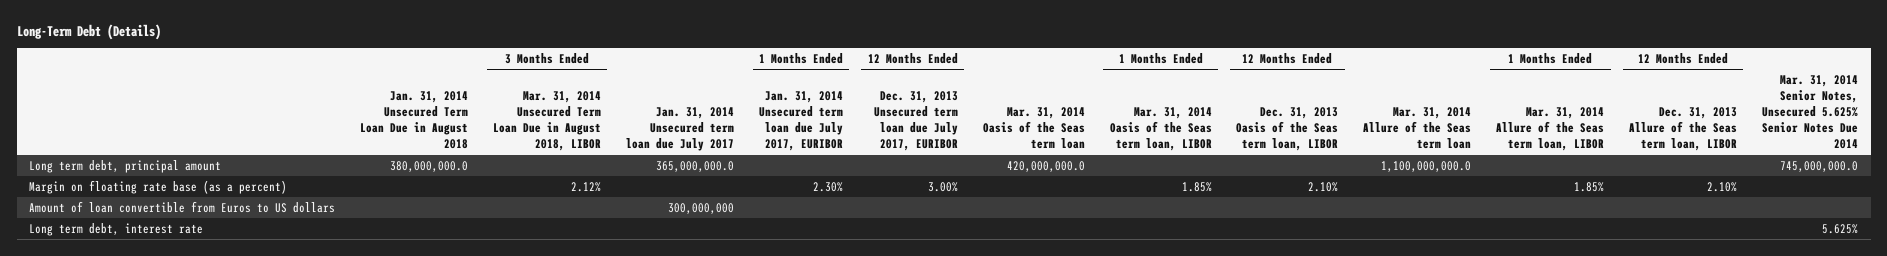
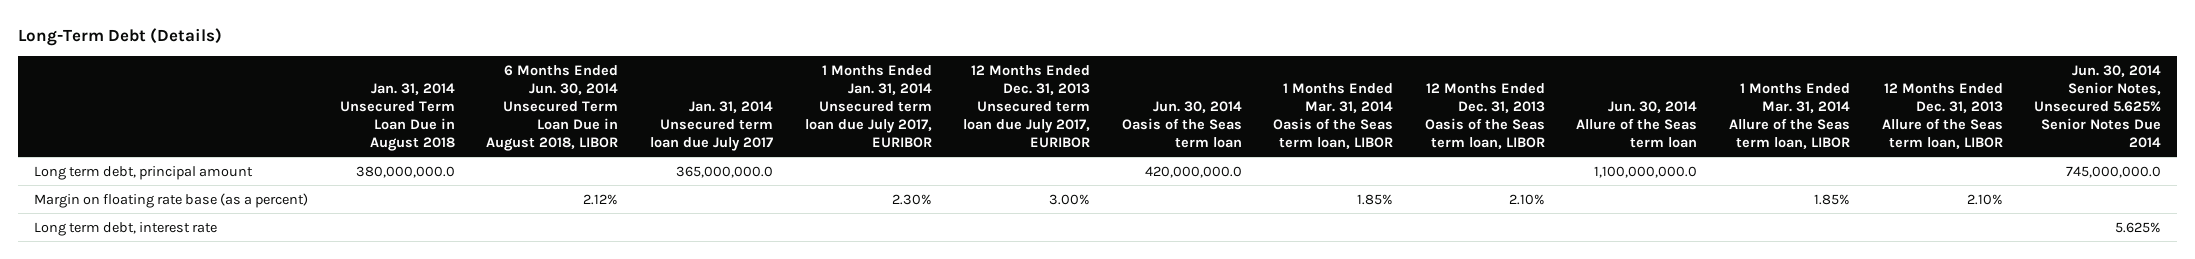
- | Jan. 31, 2014 Unsecured Term Loan Due in August 2018 | 3 Months Ended Mar. 31, 2014 Unsecured Term Loan Due in August 2018, LIBOR | Jan. 31, 2014 Unsecured term loan due July 2017 | 1 Months Ended Jan. 31, 2014 Unsecured term loan due July 2017, EURIBOR | 12 Months Ended Dec. 31, 2013 Unsecured term loan due July 2017, EURIBOR | Mar. 31, 2014 Oasis of the Seas term loan | 1 Months Ended Mar. 31, 2014 Oasis of the Seas term loan, LIBOR | 12 Months Ended Dec. 31, 2013 Oasis of the Seas term loan, LIBOR | Mar. 31, 2014 Allure of the Seas term loan | 1 Months Ended Mar. 31, 2014 Allure of the Seas term loan, LIBOR | 12 Months Ended Dec. 31, 2013 Allure of the Seas term loan, LIBOR | Mar. 31, 2014 Senior Notes, Unsecured 5.625% Senior Notes Due 2014
+ | Jan. 31, 2014 Unsecured Term Loan Due in August 2018 | 6 Months Ended Jun. 30, 2014 Unsecured Term Loan Due in August 2018, LIBOR | Jan. 31, 2014 Unsecured term loan due July 2017 | 1 Months Ended Jan. 31, 2014 Unsecured term loan due July 2017, EURIBOR | 12 Months Ended Dec. 31, 2013 Unsecured term loan due July 2017, EURIBOR | Jun. 30, 2014 Oasis of the Seas term loan | 1 Months Ended Mar. 31, 2014 Oasis of the Seas term loan, LIBOR | 12 Months Ended Dec. 31, 2013 Oasis of the Seas term loan, LIBOR | Jun. 30, 2014 Allure of the Seas term loan | 1 Months Ended Mar. 31, 2014 Allure of the Seas term loan, LIBOR | 12 Months Ended Dec. 31, 2013 Allure of the Seas term loan, LIBOR | Jun. 30, 2014 Senior Notes, Unsecured 5.625% Senior Notes Due 2014
- Amount of loan convertible from Euros to US dollars | | | 300,000,000 | | | | | | | | |

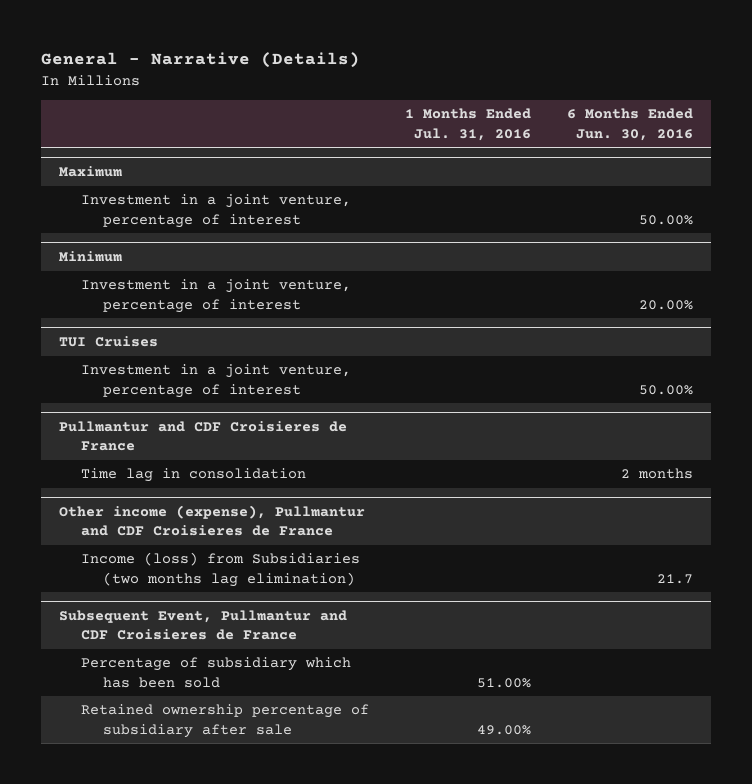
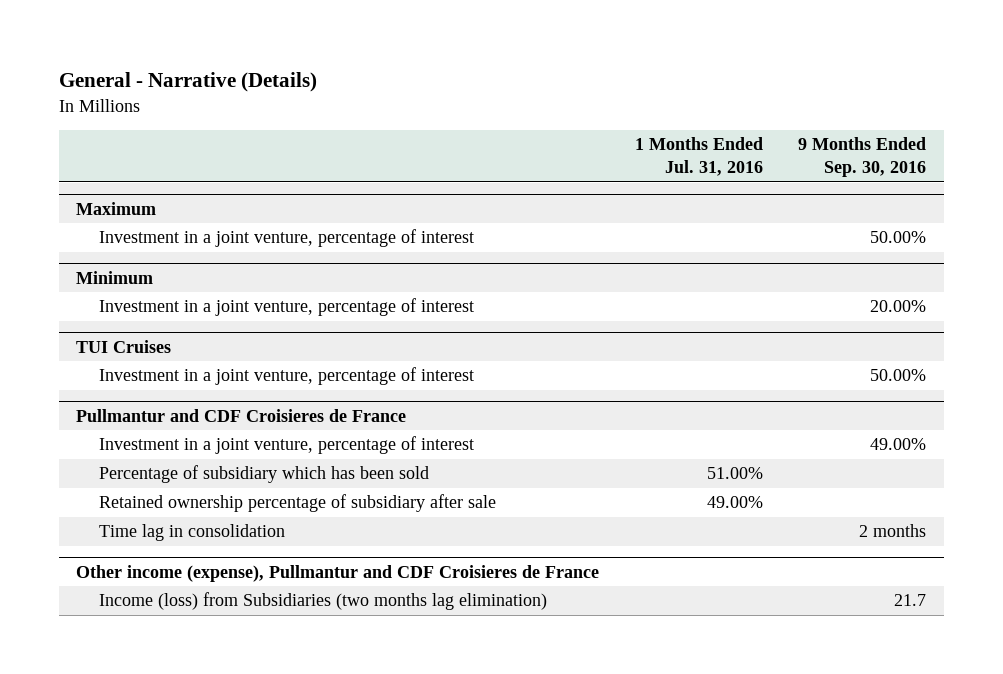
- | 1 Months Ended Jul. 31, 2016 | 6 Months Ended Jun. 30, 2016
+ | 1 Months Ended Jul. 31, 2016 | 9 Months Ended Sep. 30, 2016
@ Pullmantur and CDF Croisieres de France
+ Investment in a joint venture, percentage of interest | | 49.00%
+ Percentage of subsidiary which has been sold | 51.00% |
+ Retained ownership percentage of subsidiary after sale | 49.00% |
- Subsequent Event, Pullmantur and CDF Croisieres de France
- Percentage of subsidiary which has been sold | 51.00% |
- Retained ownership percentage of subsidiary after sale | 49.00% |

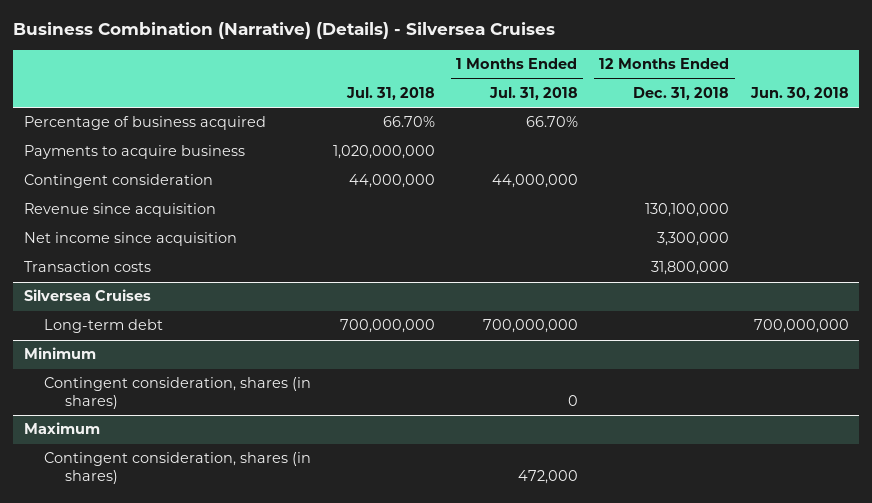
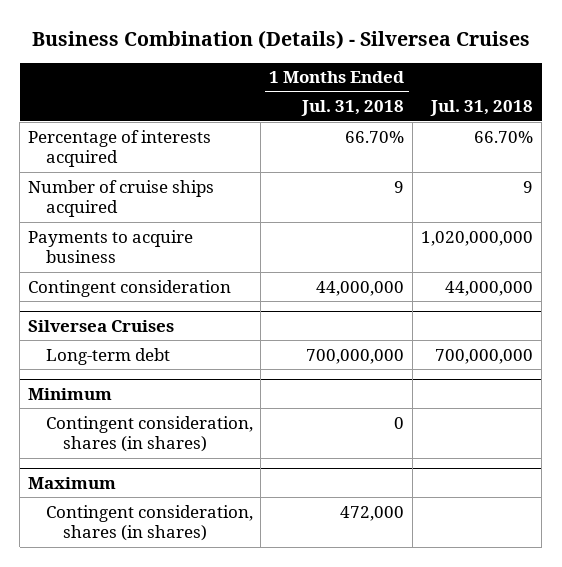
- Business Combination (Narrative) (Details) - Silversea Cruises
+ Business Combination (Details) - Silversea Cruises
- | Jul. 31, 2018 | 1 Months Ended Jul. 31, 2018 | 12 Months Ended Dec. 31, 2018 | Jun. 30, 2018
+ | 1 Months Ended Jul. 31, 2018 | Jul. 31, 2018
- Percentage of business acquired | 66.70% | 66.70% | |
+ Percentage of interests acquired | 66.70% | 66.70%
+ Number of cruise ships acquired | 9 | 9
- Revenue since acquisition | | | 130,100,000 |
- Net income since acquisition | | | 3,300,000 |
- Transaction costs | | | 31,800,000 |

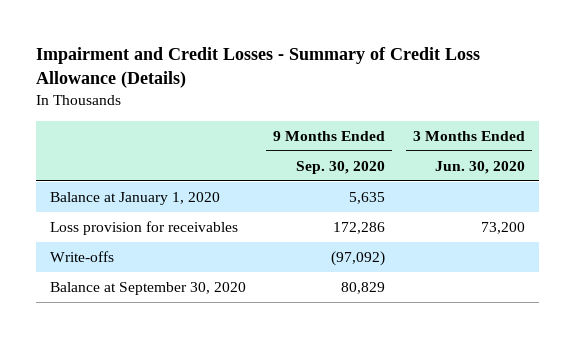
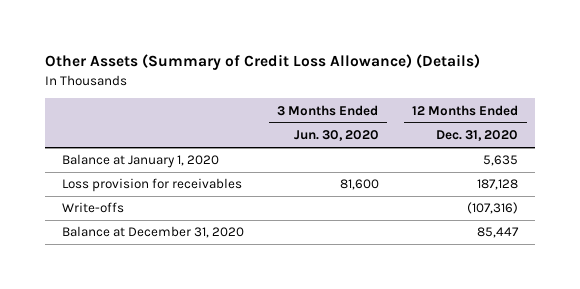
- Impairment and Credit Losses - Summary of Credit Loss Allowance (Details)
+ Other Assets (Summary of Credit Loss Allowance) (Details)
- | 9 Months Ended Sep. 30, 2020 | 3 Months Ended Jun. 30, 2020
+ | 3 Months Ended Jun. 30, 2020 | 12 Months Ended Dec. 31, 2020
- Loss provision for receivables | 172,286 | 73,200
+ Loss provision for receivables | 81,600 | 187,128
- Balance at September 30, 2020 | 80,829 |
+ Balance at December 31, 2020 | | 85,447

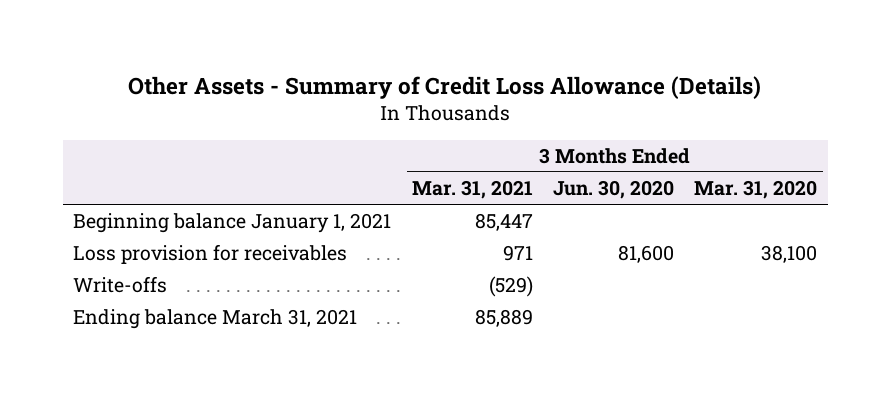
- Other Assets (Summary of Credit Loss Allowance) (Details)
+ Other Assets - Summary of Credit Loss Allowance (Details)
- | 3 Months Ended Jun. 30, 2020 | 12 Months Ended Dec. 31, 2020
+ | 3 Months Ended Mar. 31, 2021 | 3 Months Ended Jun. 30, 2020 | 3 Months Ended Mar. 31, 2020
- Balance at January 1, 2020 | | 5,635
+ Beginning balance January 1, 2021 | 85,447 | |
- Balance at December 31, 2020 | | 85,447
+ Ending balance March 31, 2021 | 85,889 | |

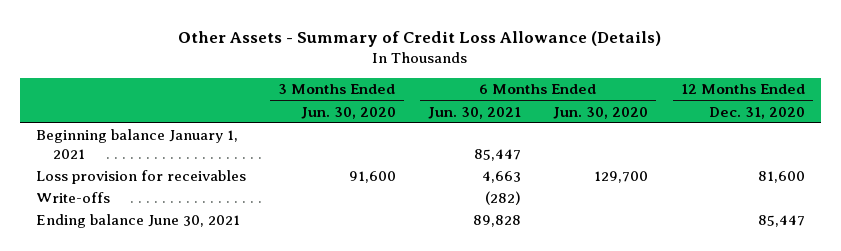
- | 3 Months Ended Mar. 31, 2021 | 3 Months Ended Jun. 30, 2020 | 3 Months Ended Mar. 31, 2020
+ | 3 Months Ended Jun. 30, 2020 | 6 Months Ended Jun. 30, 2021 | 6 Months Ended Jun. 30, 2020 | 12 Months Ended Dec. 31, 2020
- Loss provision for receivables | 971 | 81,600 | 38,100
+ Loss provision for receivables | 91,600 | 4,663 | 129,700 | 81,600
- Ending balance March 31, 2021 | 85,889 | |
+ Ending balance June 30, 2021 | | 89,828 | | 85,447

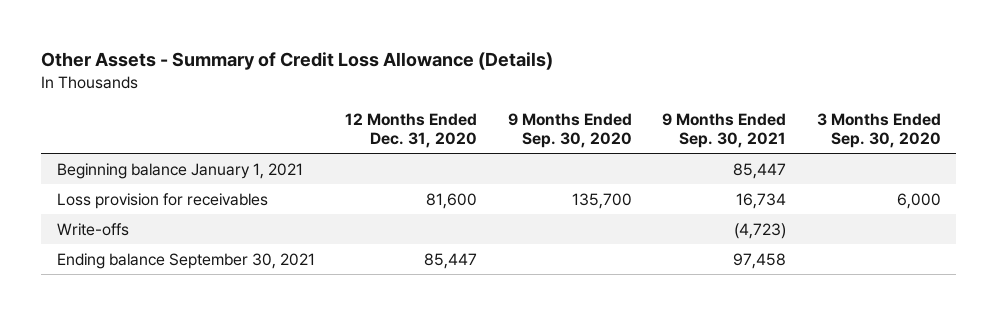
- | 3 Months Ended Jun. 30, 2020 | 6 Months Ended Jun. 30, 2021 | 6 Months Ended Jun. 30, 2020 | 12 Months Ended Dec. 31, 2020
+ | 12 Months Ended Dec. 31, 2020 | 9 Months Ended Sep. 30, 2020 | 9 Months Ended Sep. 30, 2021 | 3 Months Ended Sep. 30, 2020
- Ending balance June 30, 2021 | | 89,828 | | 85,447
+ Ending balance September 30, 2021 | 85,447 | | 97,458 |

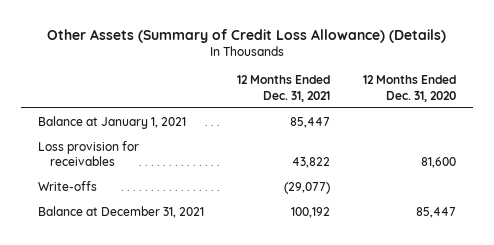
- Other Assets - Summary of Credit Loss Allowance (Details)
+ Other Assets (Summary of Credit Loss Allowance) (Details)
- | 12 Months Ended Dec. 31, 2020 | 9 Months Ended Sep. 30, 2020 | 9 Months Ended Sep. 30, 2021 | 3 Months Ended Sep. 30, 2020
+ | 12 Months Ended Dec. 31, 2021 | 12 Months Ended Dec. 31, 2020
- Beginning balance January 1, 2021 | | | 85,447 |
+ Balance at January 1, 2021 | 85,447 |
- Ending balance September 30, 2021 | 85,447 | | 97,458 |
+ Balance at December 31, 2021 | 100,192 | 85,447

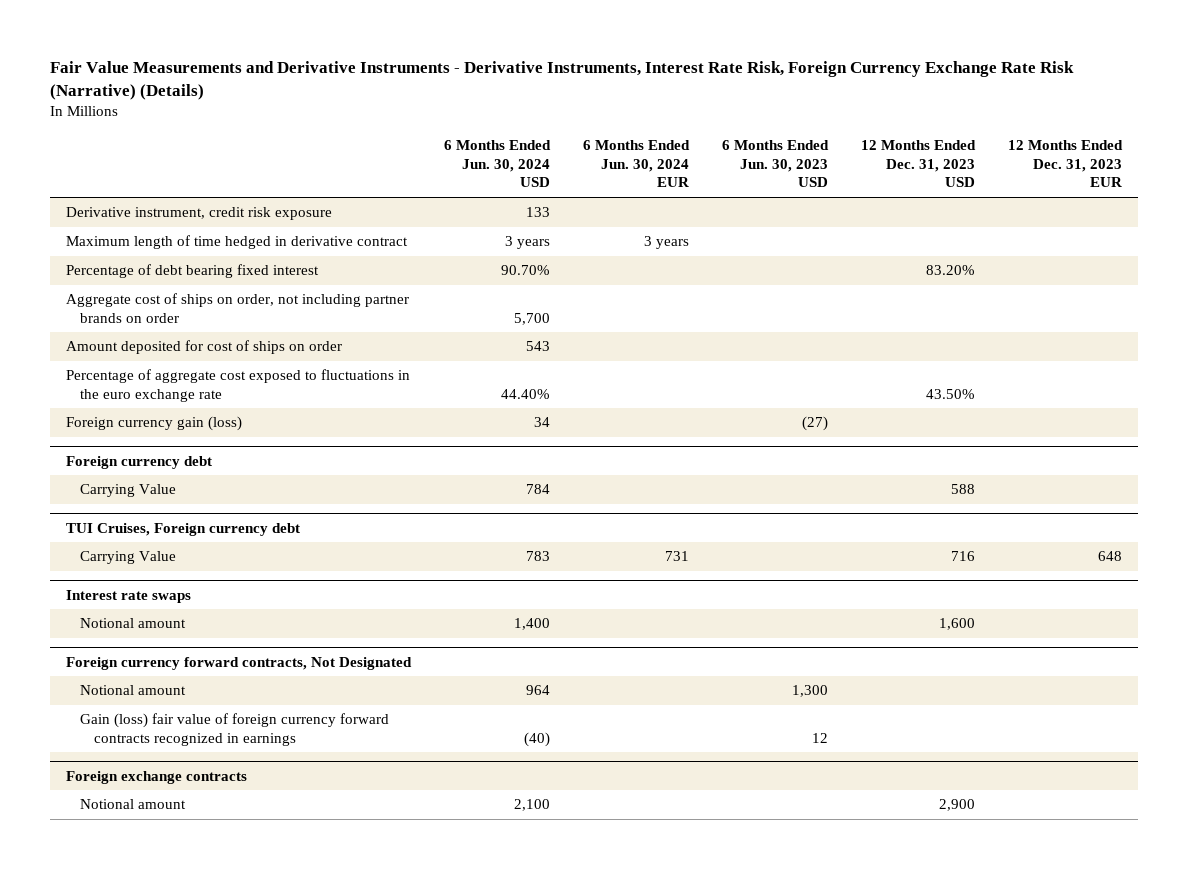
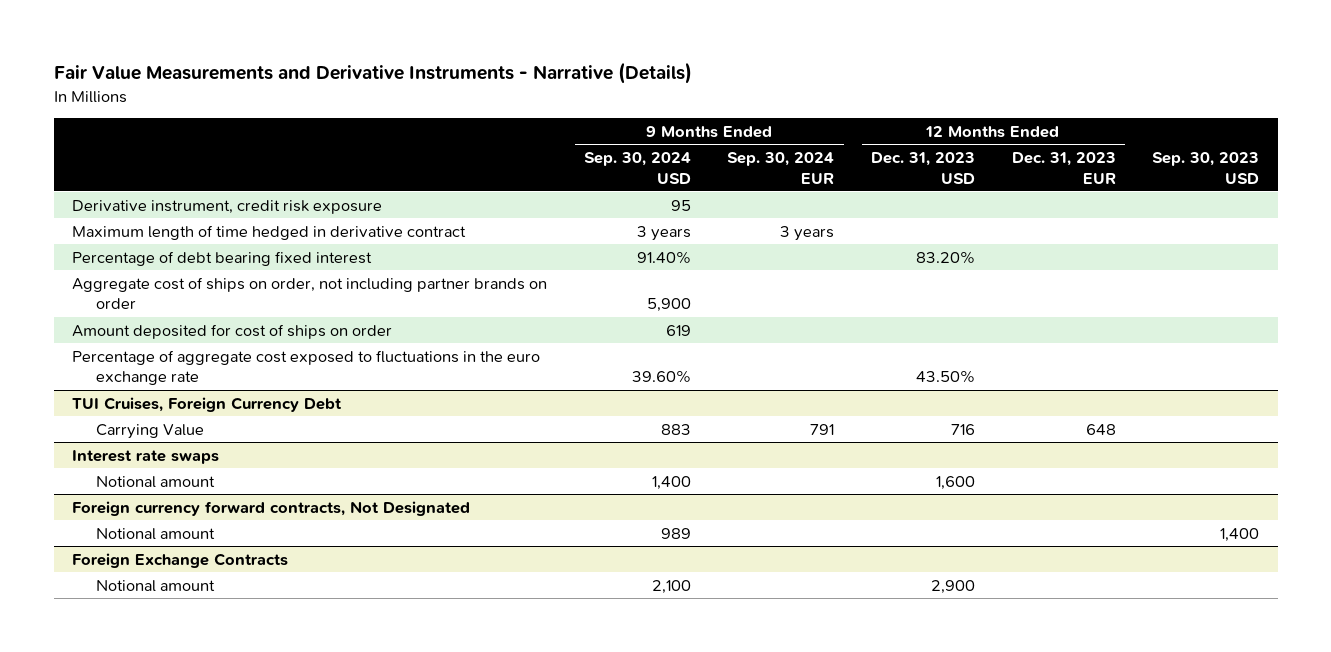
- Fair Value Measurements and Derivative Instruments - Derivative Instruments, Interest Rate Risk, Foreign Currency Exchange Rate Risk (Narrative) (Details)
+ Fair Value Measurements and Derivative Instruments - Narrative (Details)
- | 6 Months Ended Jun. 30, 2024 USD | 6 Months Ended Jun. 30, 2024 EUR | 6 Months Ended Jun. 30, 2023 USD | 12 Months Ended Dec. 31, 2023 USD | 12 Months Ended Dec. 31, 2023 EUR
+ | 9 Months Ended Sep. 30, 2024 USD | 9 Months Ended Sep. 30, 2024 EUR | 12 Months Ended Dec. 31, 2023 USD | 12 Months Ended Dec. 31, 2023 EUR | Sep. 30, 2023 USD
- Foreign currency gain (loss) | 34 | | (27) | |
- Foreign currency debt
- Carrying Value | 784 | | | 588 |
- TUI Cruises, Foreign currency debt
+ TUI Cruises, Foreign Currency Debt
@ Foreign currency forward contracts, Not Designated
- Gain (loss) fair value of foreign currency forward contracts recognized in earnings | (40) | | 12 | |
- Foreign exchange contracts
+ Foreign Exchange Contracts

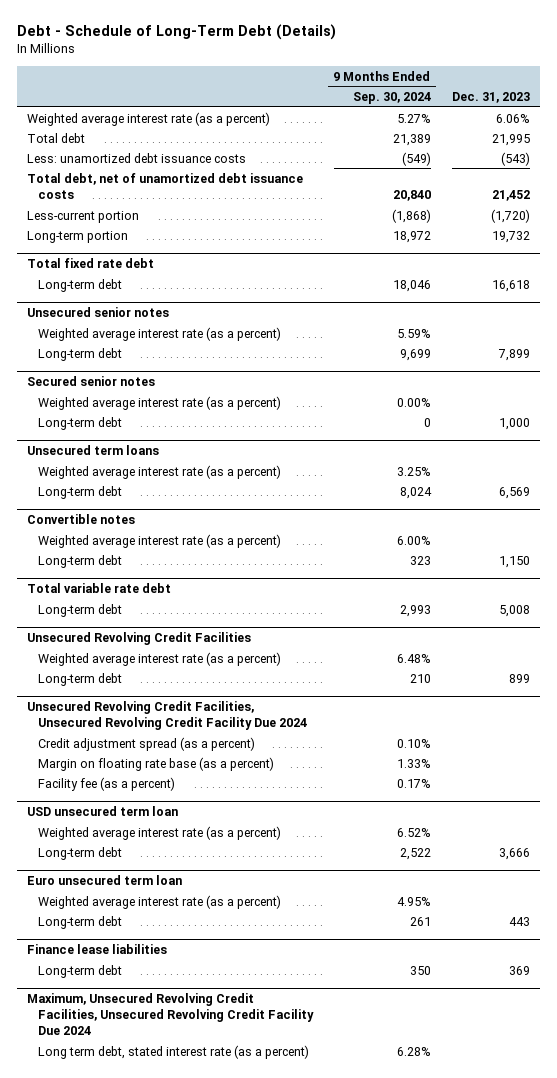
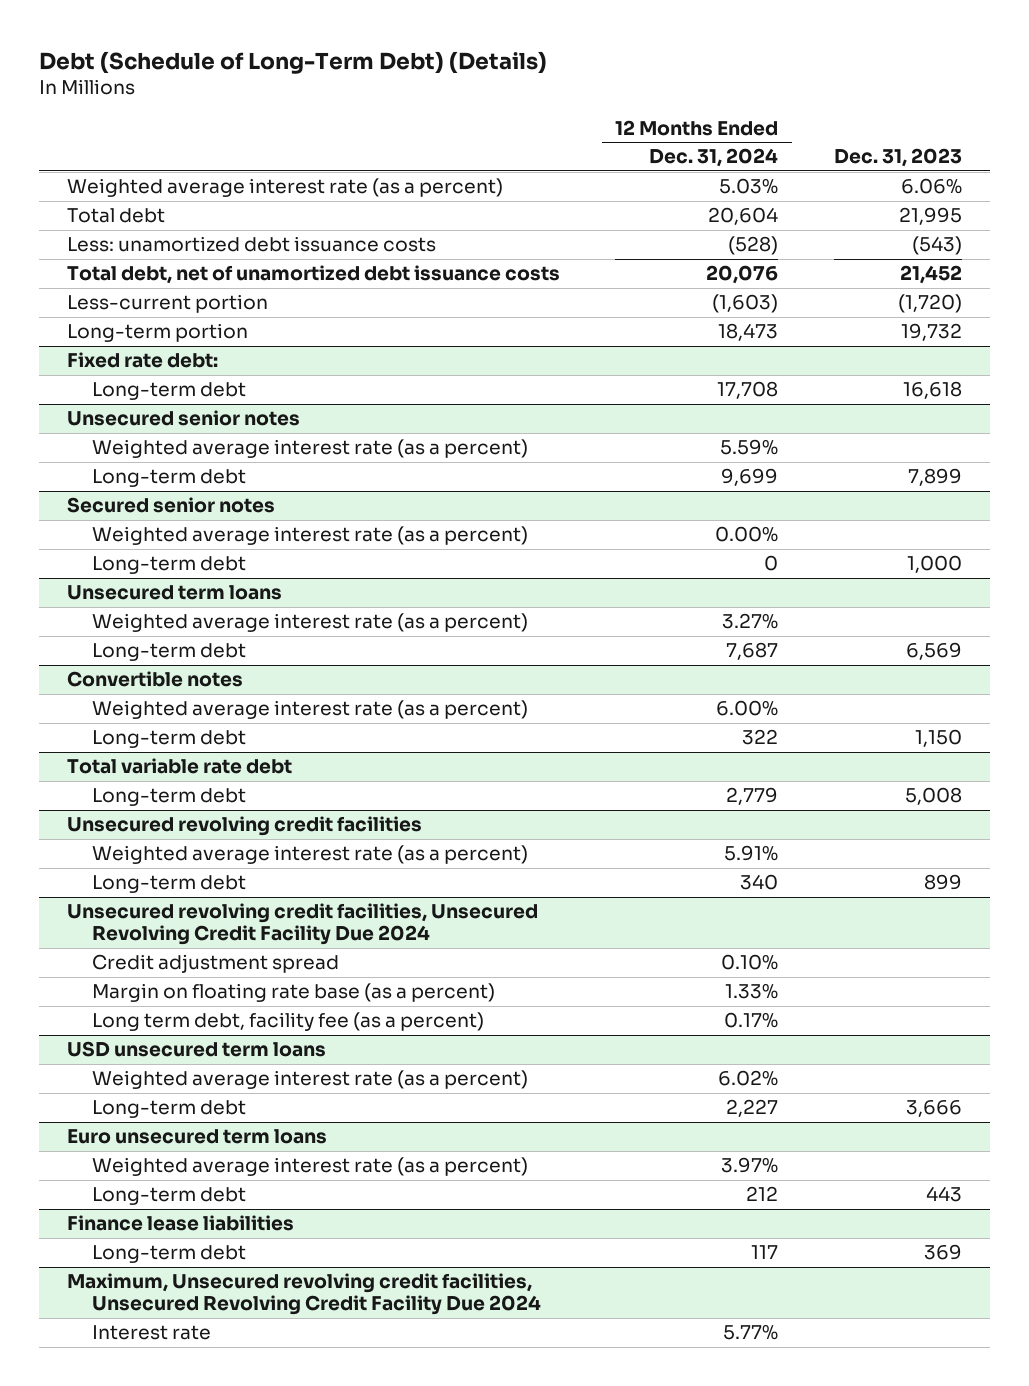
- Debt - Schedule of Long-Term Debt (Details)
+ Debt (Schedule of Long-Term Debt) (Details)
- | 9 Months Ended Sep. 30, 2024 | Dec. 31, 2023
+ | 12 Months Ended Dec. 31, 2024 | Dec. 31, 2023
- Total fixed rate debt
+ Fixed rate debt:
- Unsecured Revolving Credit Facilities
+ Unsecured revolving credit facilities
- Unsecured Revolving Credit Facilities, Unsecured Revolving Credit Facility Due 2024
- Credit adjustment spread (as a percent) | 0.10% |
+ Unsecured revolving credit facilities, Unsecured Revolving Credit Facility Due 2024
+ Credit adjustment spread | 0.10% |
- Facility fee (as a percent) | 0.17% |
- USD unsecured term loan
+ Long term debt, facility fee (as a percent) | 0.17% |
+ USD unsecured term loans
- Euro unsecured term loan
+ Euro unsecured term loans
- Maximum, Unsecured Revolving Credit Facilities, Unsecured Revolving Credit Facility Due 2024
- Long term debt, stated interest rate (as a percent) | 6.28% |
+ Maximum, Unsecured revolving credit facilities, Unsecured Revolving Credit Facility Due 2024
+ Interest rate | 5.77% |

